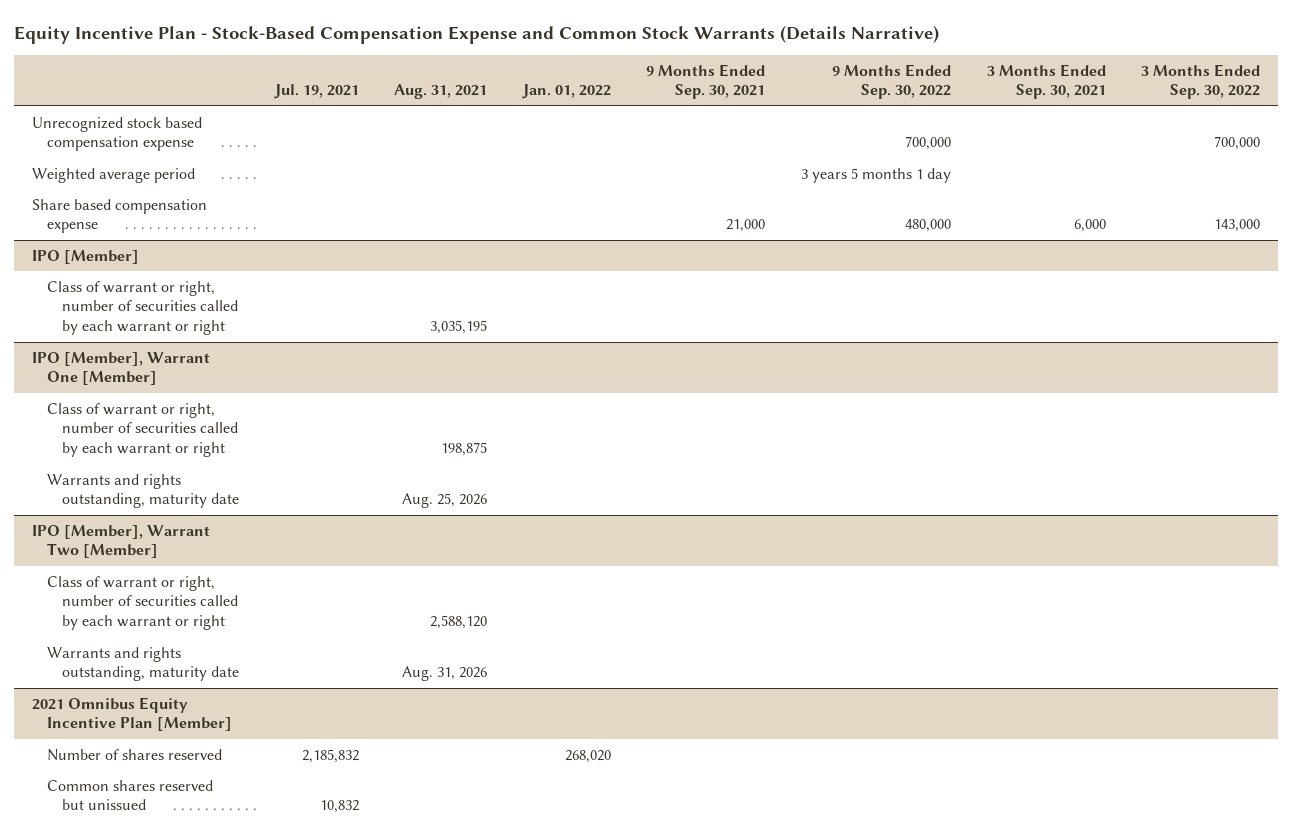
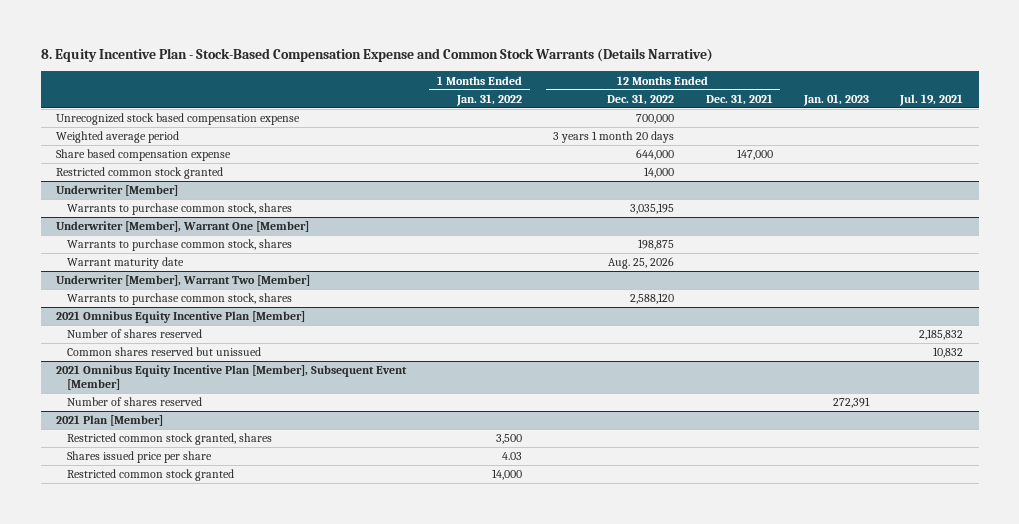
- Equity Incentive Plan - Stock-Based Compensation Expense and Common Stock Warrants (Details Narrative)
+ 8. Equity Incentive Plan - Stock-Based Compensation Expense and Common Stock Warrants (Details Narrative)
- | Jul. 19, 2021 | Aug. 31, 2021 | Jan. 01, 2022 | 9 Months Ended Sep. 30, 2021 | 9 Months Ended Sep. 30, 2022 | 3 Months Ended Sep. 30, 2021 | 3 Months Ended Sep. 30, 2022
+ | 1 Months Ended Jan. 31, 2022 | 12 Months Ended Dec. 31, 2022 | 12 Months Ended Dec. 31, 2021 | Jan. 01, 2023 | Jul. 19, 2021
- IPO [Member]
- Class of warrant or right, number of securities called by each warrant or right | | 3,035,195 | | | | |
- IPO [Member], Warrant One [Member]
- Class of warrant or right, number of securities called by each warrant or right | | 198,875 | | | | |
- Warrants and rights outstanding, maturity date | | Aug. 25, 2026 | | | | |
- IPO [Member], Warrant Two [Member]
- Class of warrant or right, number of securities called by each warrant or right | | 2,588,120 | | | | |
- Warrants and rights outstanding, maturity date | | Aug. 31, 2026 | | | | |
+ Restricted common stock granted | | 14,000 | | |
+ Underwriter [Member]
+ Warrants to purchase common stock, shares | | 3,035,195 | | |
+ Underwriter [Member], Warrant One [Member]
+ Warrants to purchase common stock, shares | | 198,875 | | |
+ Warrant maturity date | | Aug. 25, 2026 | | |
+ Underwriter [Member], Warrant Two [Member]
+ Warrants to purchase common stock, shares | | 2,588,120 | | |
+ 2021 Omnibus Equity Incentive Plan [Member], Subsequent Event [Member]
+ Number of shares reserved | | | | 272,391 |
+ 2021 Plan [Member]
+ Restricted common stock granted, shares | 3,500 | | | |
+ Shares issued price per share | 4.03 | | | |
+ Restricted common stock granted | 14,000 | | | |

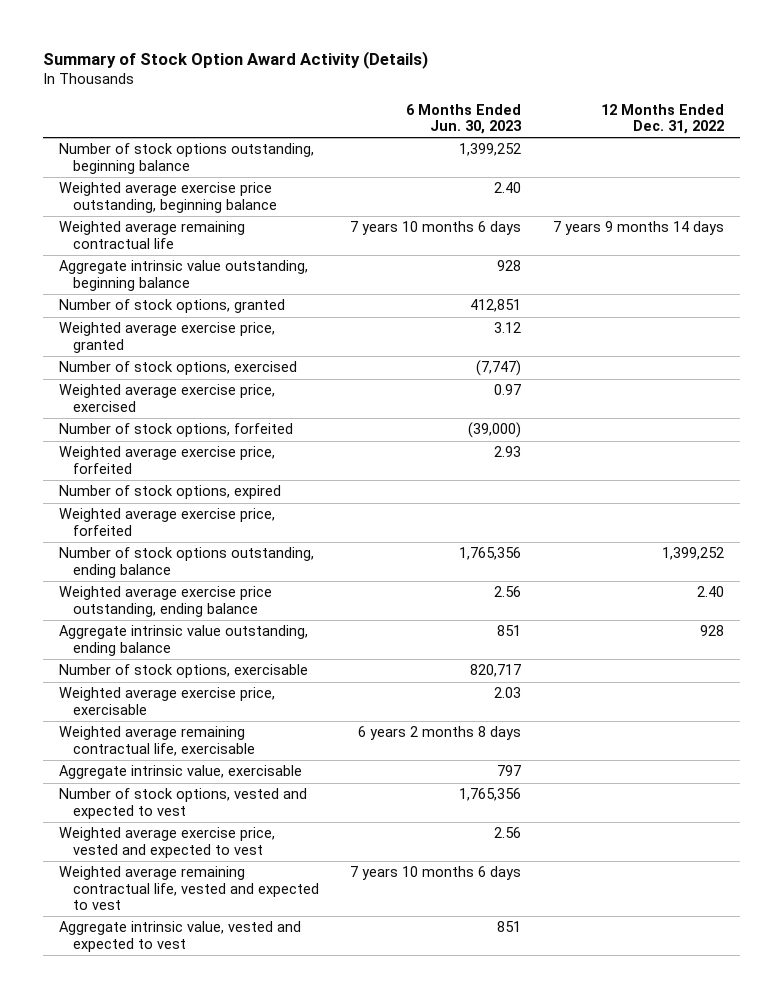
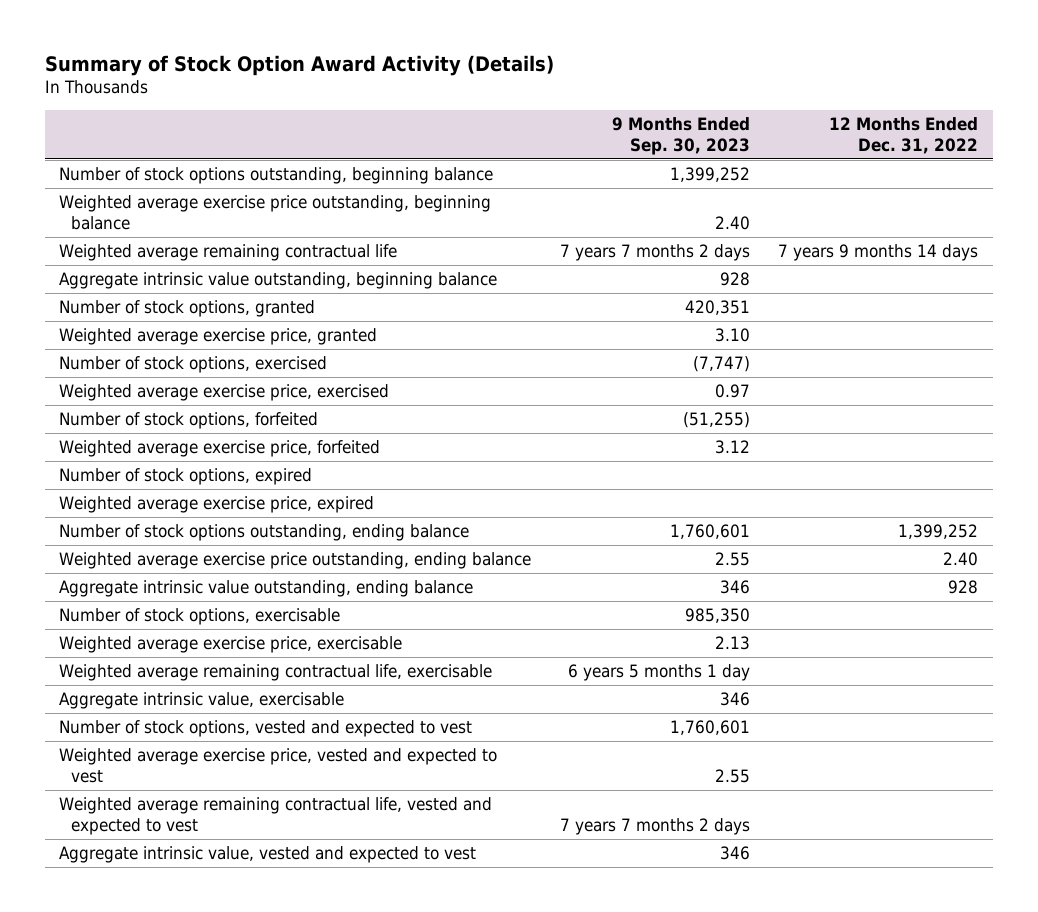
- | 6 Months Ended Jun. 30, 2023 | 12 Months Ended Dec. 31, 2022
+ | 9 Months Ended Sep. 30, 2023 | 12 Months Ended Dec. 31, 2022
- Weighted average exercise price, forfeited
+ Weighted average exercise price, expired

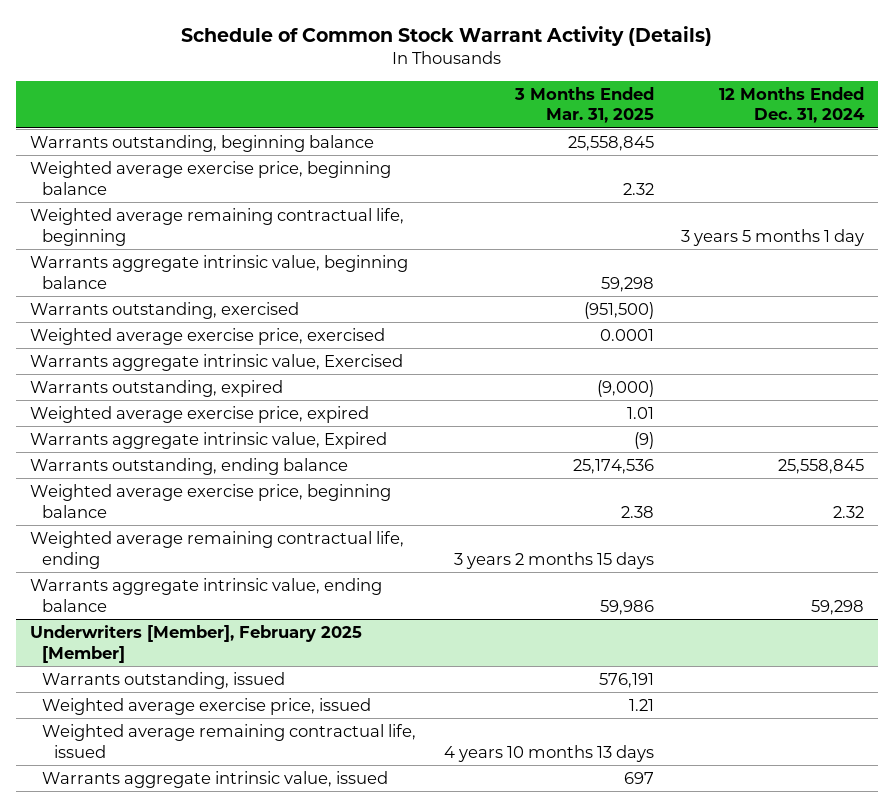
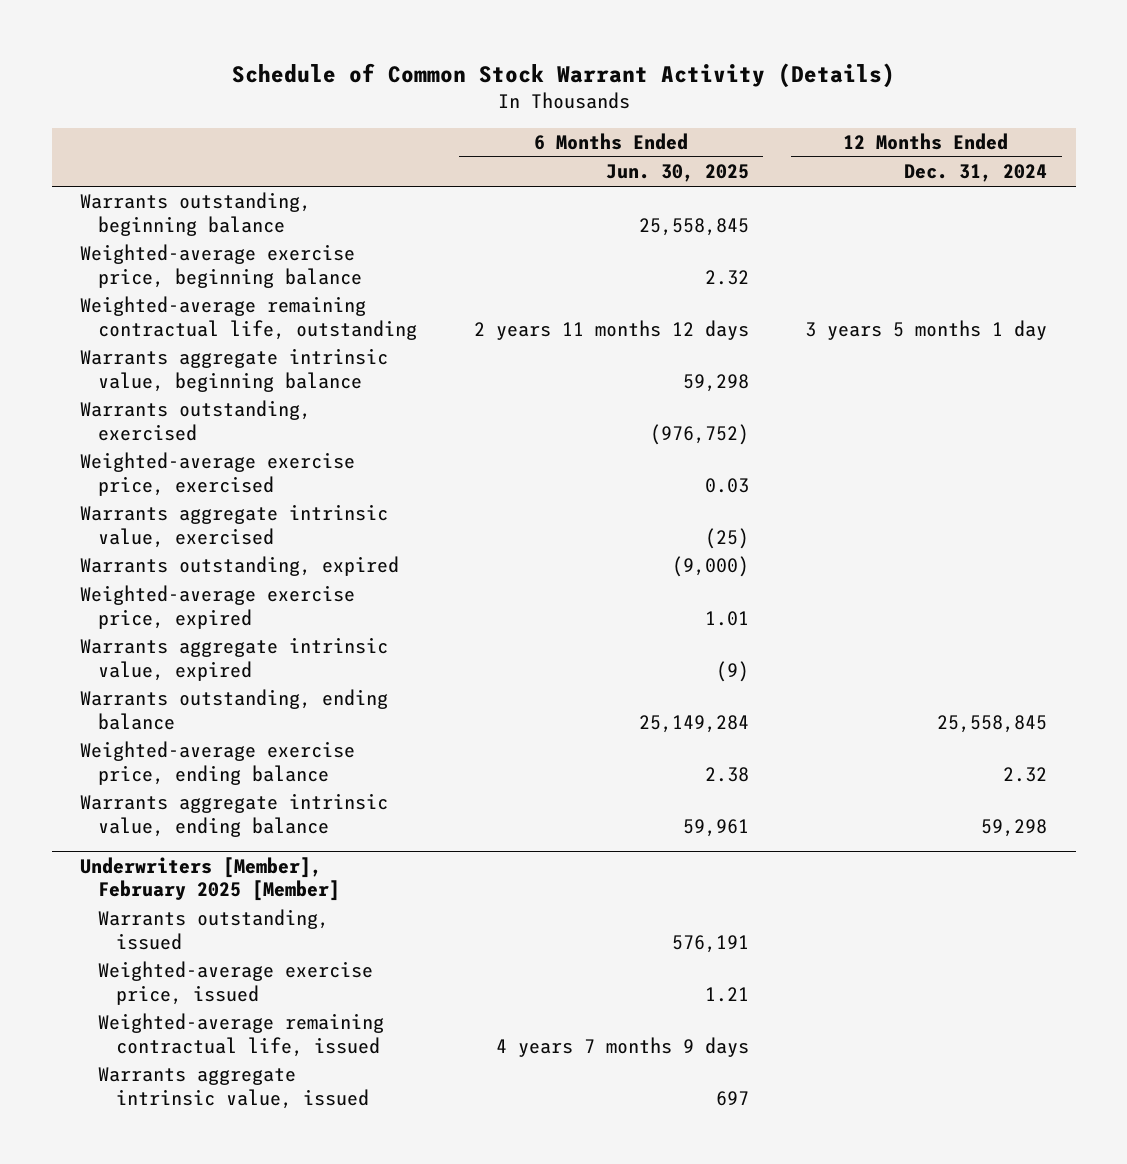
- | 3 Months Ended Mar. 31, 2025 | 12 Months Ended Dec. 31, 2024
+ | 6 Months Ended Jun. 30, 2025 | 12 Months Ended Dec. 31, 2024
- Weighted average exercise price, beginning balance | 2.32 |
- Weighted average remaining contractual life, beginning | | 3 years 5 months 1 day
+ Weighted-average exercise price, beginning balance | 2.32 |
+ Weighted-average remaining contractual life, outstanding | 2 years 11 months 12 days | 3 years 5 months 1 day
- Weighted average exercise price, exercised | 0.0001 |
- Warrants aggregate intrinsic value, Exercised
+ Weighted-average exercise price, exercised | 0.03 |
+ Warrants aggregate intrinsic value, exercised | (25) |
- Weighted average exercise price, expired | 1.01 |
- Warrants aggregate intrinsic value, Expired | (9) |
+ Weighted-average exercise price, expired | 1.01 |
+ Warrants aggregate intrinsic value, expired | (9) |
- Weighted average exercise price, beginning balance | 2.38 | 2.32
- Weighted average remaining contractual life, ending | 3 years 2 months 15 days |
+ Weighted-average exercise price, ending balance | 2.38 | 2.32
@ Underwriters [Member], February 2025 [Member]
- Weighted average exercise price, issued | 1.21 |
- Weighted average remaining contractual life, issued | 4 years 10 months 13 days |
+ Weighted-average exercise price, issued | 1.21 |
+ Weighted-average remaining contractual life, issued | 4 years 7 months 9 days |

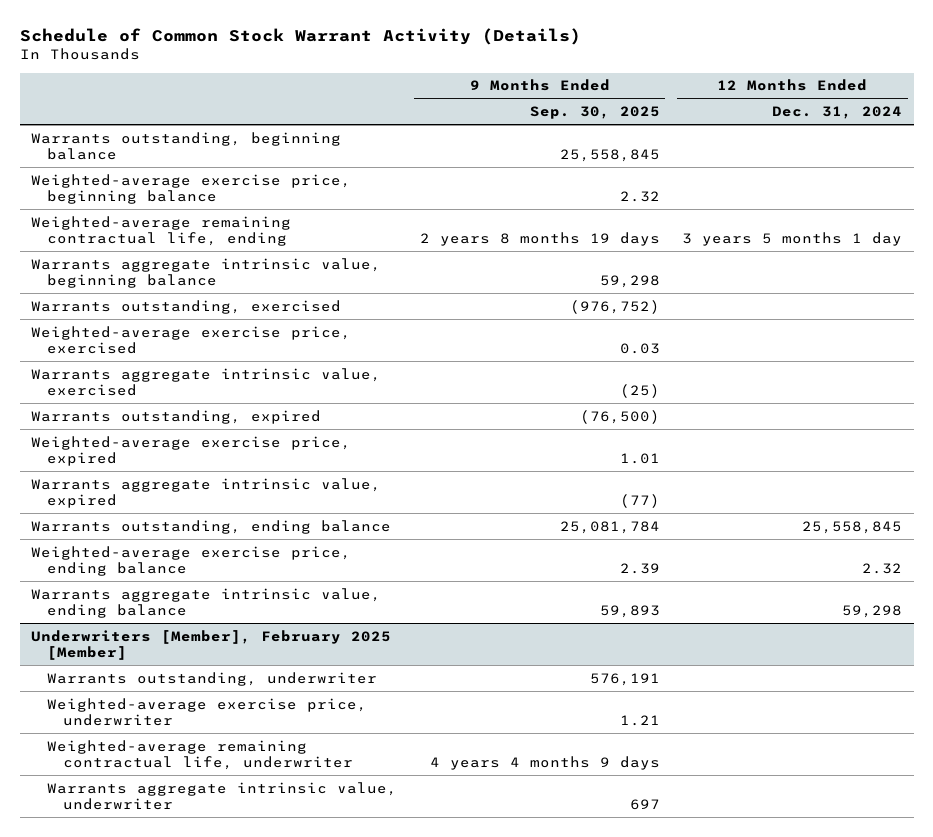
- | 6 Months Ended Jun. 30, 2025 | 12 Months Ended Dec. 31, 2024
+ | 9 Months Ended Sep. 30, 2025 | 12 Months Ended Dec. 31, 2024
- Weighted-average remaining contractual life, outstanding | 2 years 11 months 12 days | 3 years 5 months 1 day
+ Weighted-average remaining contractual life, ending | 2 years 8 months 19 days | 3 years 5 months 1 day
@ Underwriters [Member], February 2025 [Member]
- Warrants outstanding, issued | 576,191 |
- Weighted-average exercise price, issued | 1.21 |
- Weighted-average remaining contractual life, issued | 4 years 7 months 9 days |
- Warrants aggregate intrinsic value, issued | 697 |
+ Warrants outstanding, underwriter | 576,191 |
+ Weighted-average exercise price, underwriter | 1.21 |
+ Weighted-average remaining contractual life, underwriter | 4 years 4 months 9 days |
+ Warrants aggregate intrinsic value, underwriter | 697 |

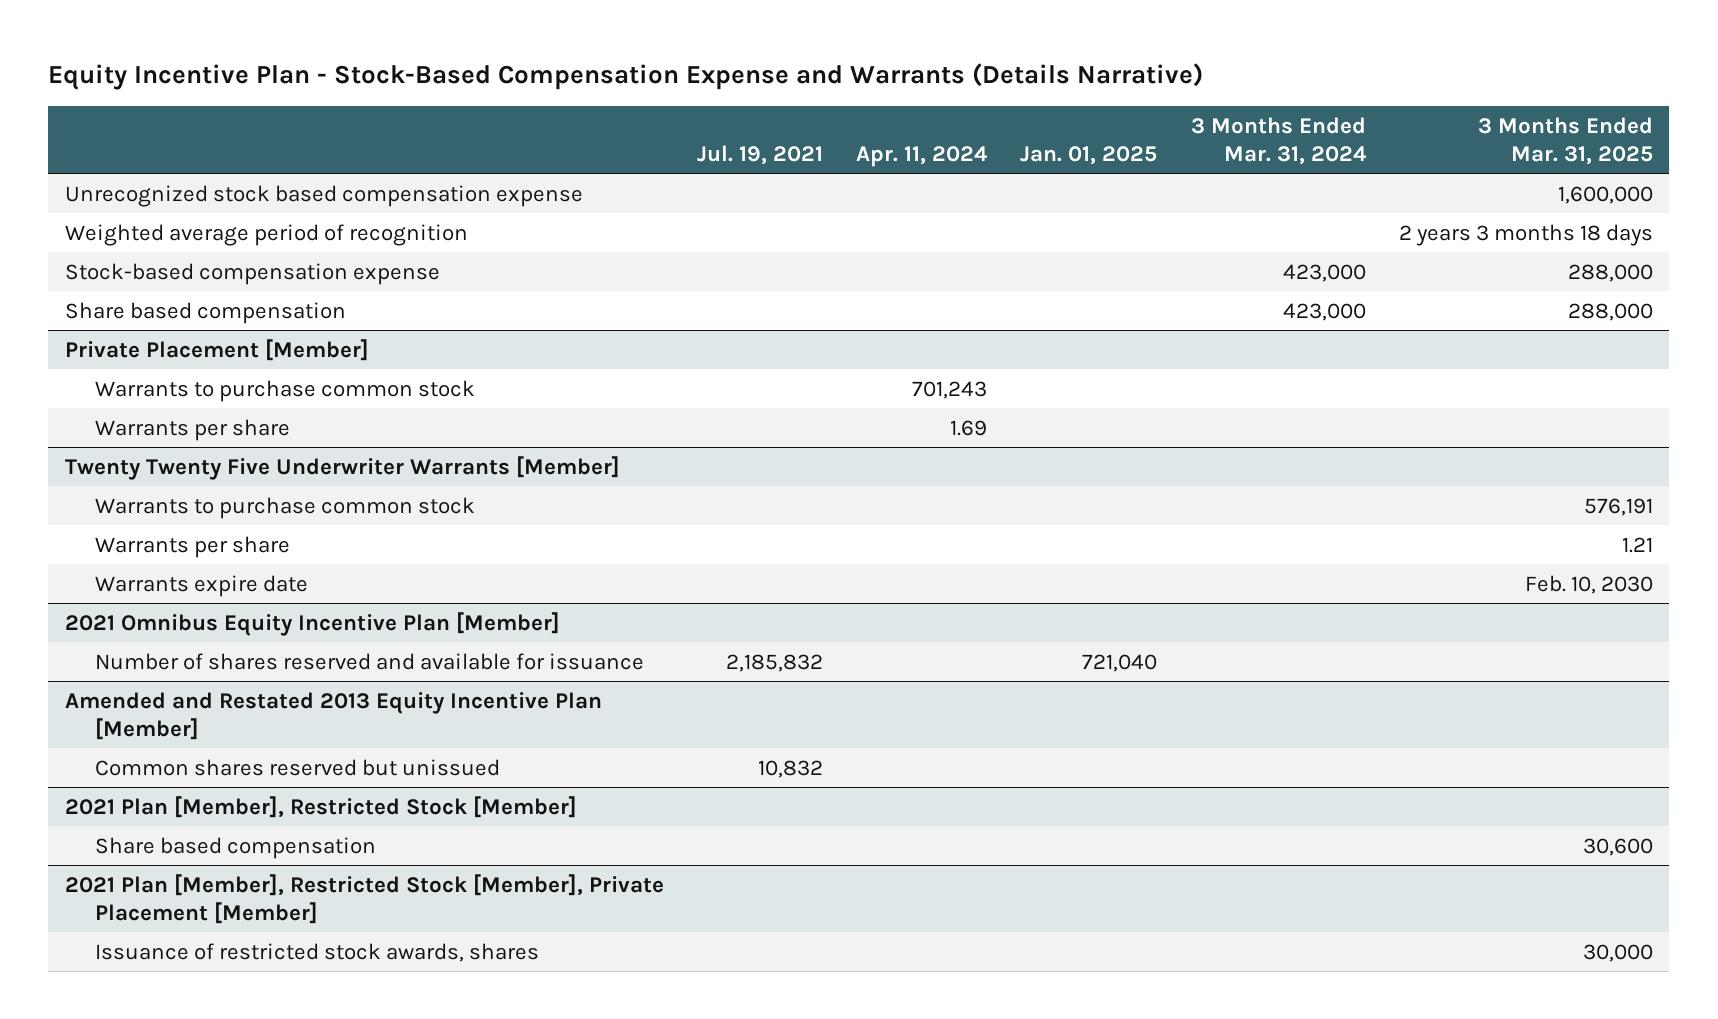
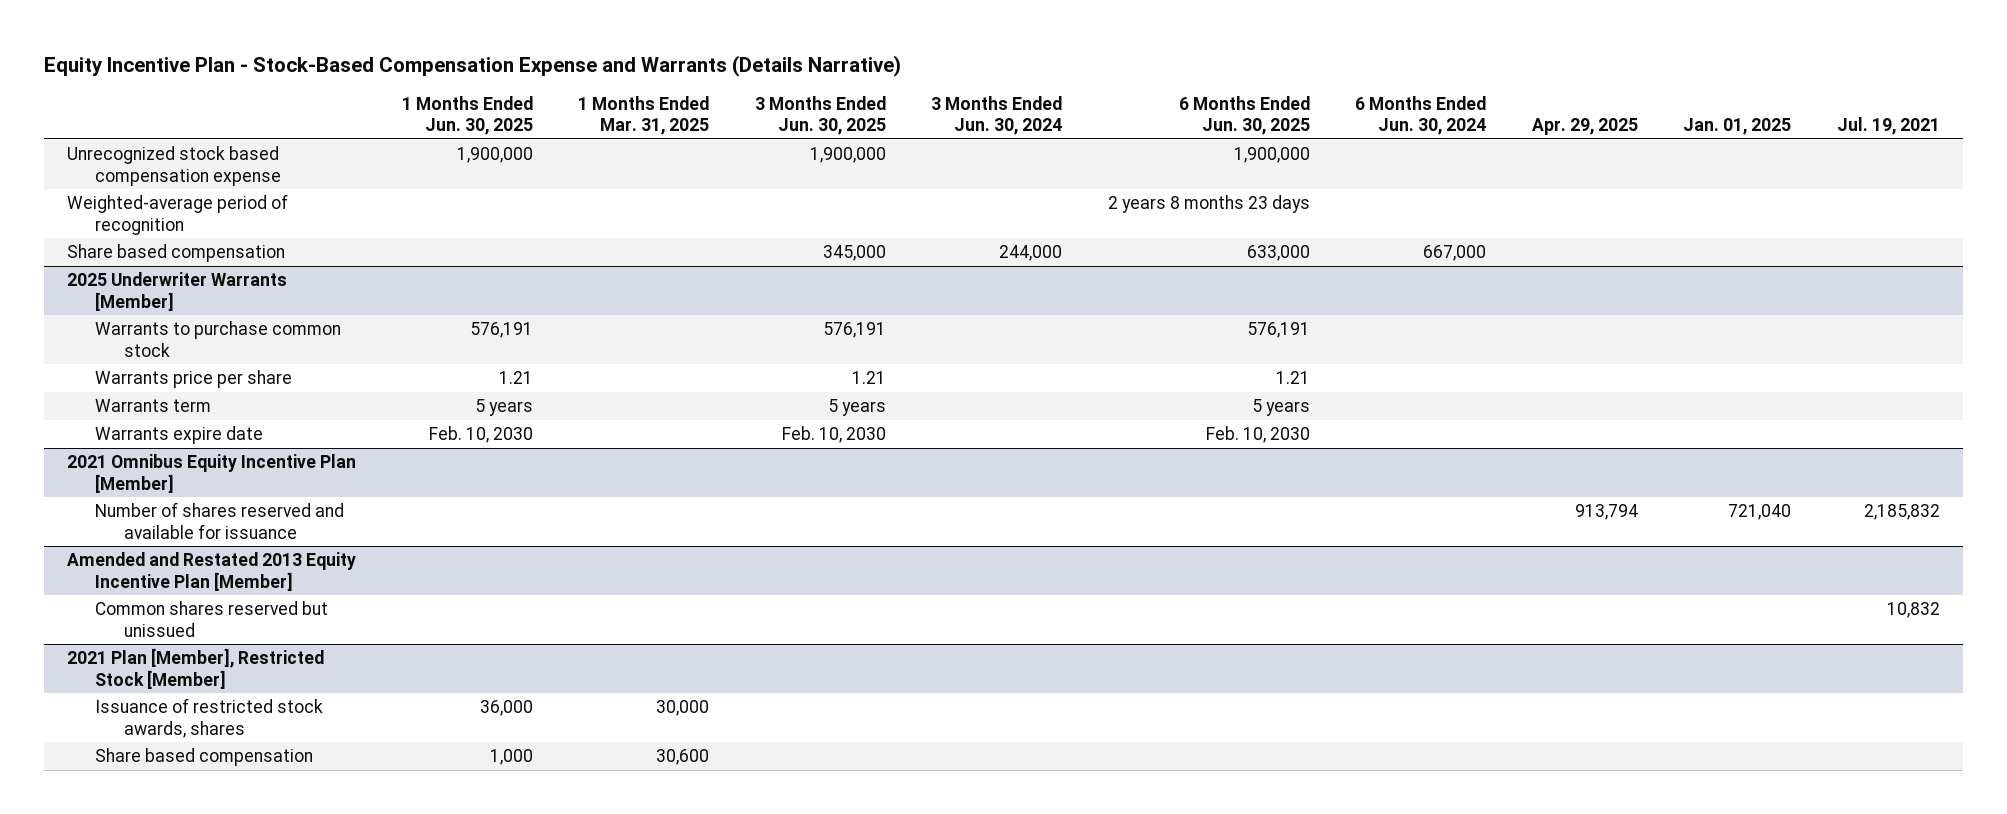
- | Jul. 19, 2021 | Apr. 11, 2024 | Jan. 01, 2025 | 3 Months Ended Mar. 31, 2024 | 3 Months Ended Mar. 31, 2025
+ | 1 Months Ended Jun. 30, 2025 | 1 Months Ended Mar. 31, 2025 | 3 Months Ended Jun. 30, 2025 | 3 Months Ended Jun. 30, 2024 | 6 Months Ended Jun. 30, 2025 | 6 Months Ended Jun. 30, 2024 | Apr. 29, 2025 | Jan. 01, 2025 | Jul. 19, 2021
- Weighted average period of recognition | | | | | 2 years 3 months 18 days
- Stock-based compensation expense | | | | 423,000 | 288,000
+ Weighted-average period of recognition | | | | | 2 years 8 months 23 days | | | |
- Private Placement [Member]
- Warrants to purchase common stock | | 701,243 | | |
- Warrants per share | | 1.69 | | |
- Twenty Twenty Five Underwriter Warrants [Member]
- Warrants to purchase common stock | | | | | 576,191
- Warrants per share | | | | | 1.21
- Warrants expire date | | | | | Feb. 10, 2030
+ 2025 Underwriter Warrants [Member]
+ Warrants to purchase common stock | 576,191 | | 576,191 | | 576,191 | | | |
+ Warrants price per share | 1.21 | | 1.21 | | 1.21 | | | |
+ Warrants term | 5 years | | 5 years | | 5 years | | | |
+ Warrants expire date | Feb. 10, 2030 | | Feb. 10, 2030 | | Feb. 10, 2030 | | | |
@ 2021 Plan [Member], Restricted Stock [Member]
+ Issuance of restricted stock awards, shares | 36,000 | 30,000 | | | | | | |
- 2021 Plan [Member], Restricted Stock [Member], Private Placement [Member]
- Issuance of restricted stock awards, shares | | | | | 30,000

